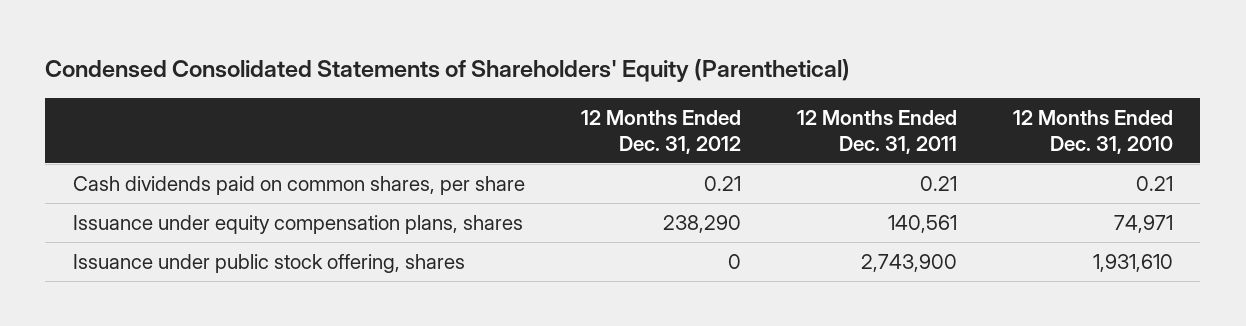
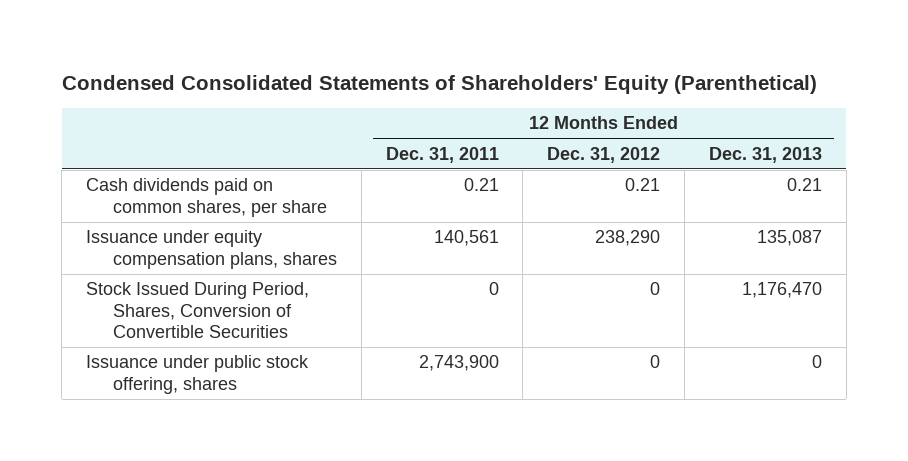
- | 12 Months Ended Dec. 31, 2012 | 12 Months Ended Dec. 31, 2011 | 12 Months Ended Dec. 31, 2010
+ | 12 Months Ended Dec. 31, 2011 | 12 Months Ended Dec. 31, 2012 | 12 Months Ended Dec. 31, 2013
+ Stock Issued During Period, Shares, Conversion of Convertible Securities | 0 | 0 | 1,176,470

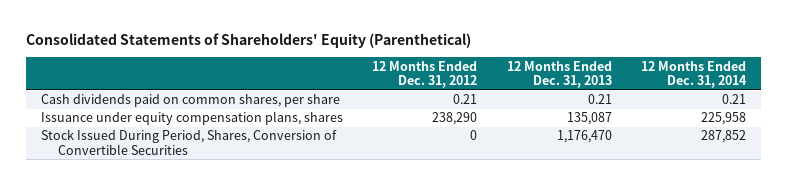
- Condensed Consolidated Statements of Shareholders' Equity (Parenthetical)
+ Consolidated Statements of Shareholders' Equity (Parenthetical)
- | 12 Months Ended Dec. 31, 2011 | 12 Months Ended Dec. 31, 2012 | 12 Months Ended Dec. 31, 2013
+ | 12 Months Ended Dec. 31, 2012 | 12 Months Ended Dec. 31, 2013 | 12 Months Ended Dec. 31, 2014
- Issuance under public stock offering, shares | 2,743,900 | 0 | 0

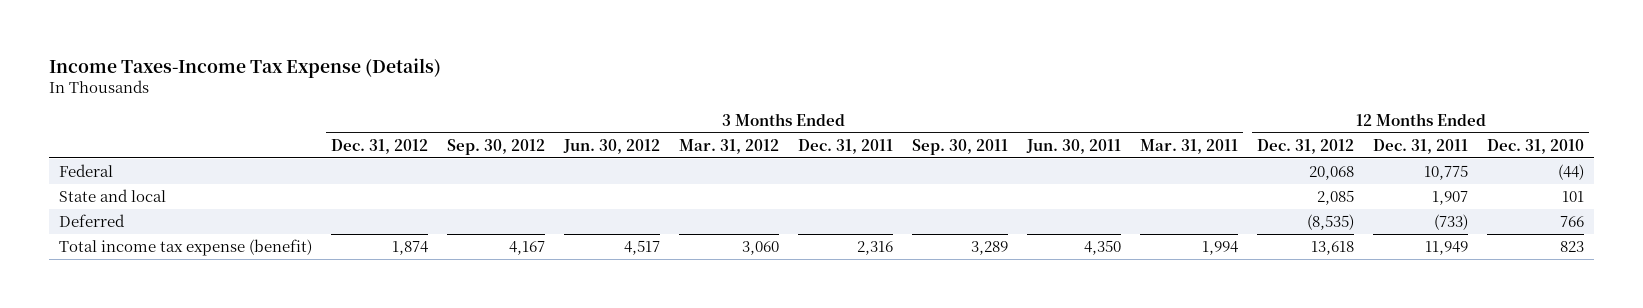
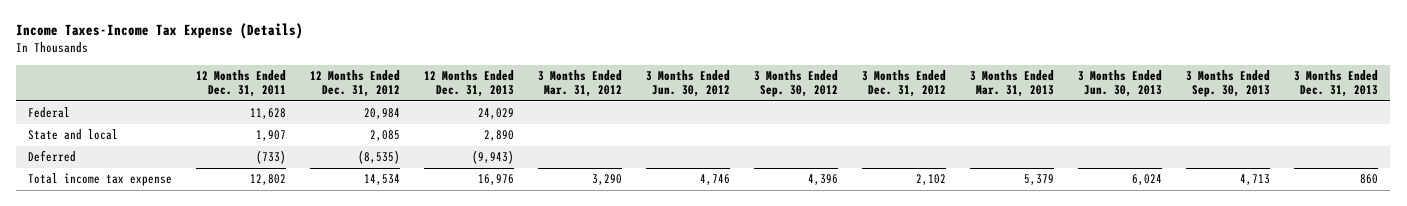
- | 3 Months Ended Dec. 31, 2012 | 3 Months Ended Sep. 30, 2012 | 3 Months Ended Jun. 30, 2012 | 3 Months Ended Mar. 31, 2012 | 3 Months Ended Dec. 31, 2011 | 3 Months Ended Sep. 30, 2011 | 3 Months Ended Jun. 30, 2011 | 3 Months Ended Mar. 31, 2011 | 12 Months Ended Dec. 31, 2012 | 12 Months Ended Dec. 31, 2011 | 12 Months Ended Dec. 31, 2010
+ | 12 Months Ended Dec. 31, 2011 | 12 Months Ended Dec. 31, 2012 | 12 Months Ended Dec. 31, 2013 | 3 Months Ended Mar. 31, 2012 | 3 Months Ended Jun. 30, 2012 | 3 Months Ended Sep. 30, 2012 | 3 Months Ended Dec. 31, 2012 | 3 Months Ended Mar. 31, 2013 | 3 Months Ended Jun. 30, 2013 | 3 Months Ended Sep. 30, 2013 | 3 Months Ended Dec. 31, 2013
- Federal | | | | | | | | | 20,068 | 10,775 | (44)
+ Federal | 11,628 | 20,984 | 24,029 | | | | | | | |
- Total income tax expense (benefit) | 1,874 | 4,167 | 4,517 | 3,060 | 2,316 | 3,289 | 4,350 | 1,994 | 13,618 | 11,949 | 823
+ Total income tax expense | 12,802 | 14,534 | 16,976 | 3,290 | 4,746 | 4,396 | 2,102 | 5,379 | 6,024 | 4,713 | 860

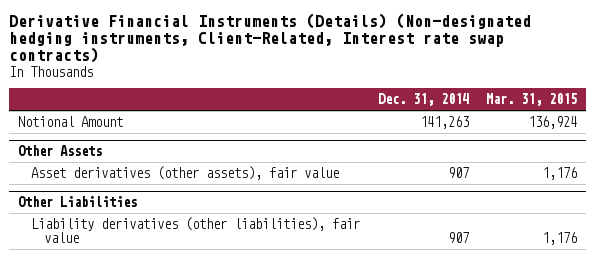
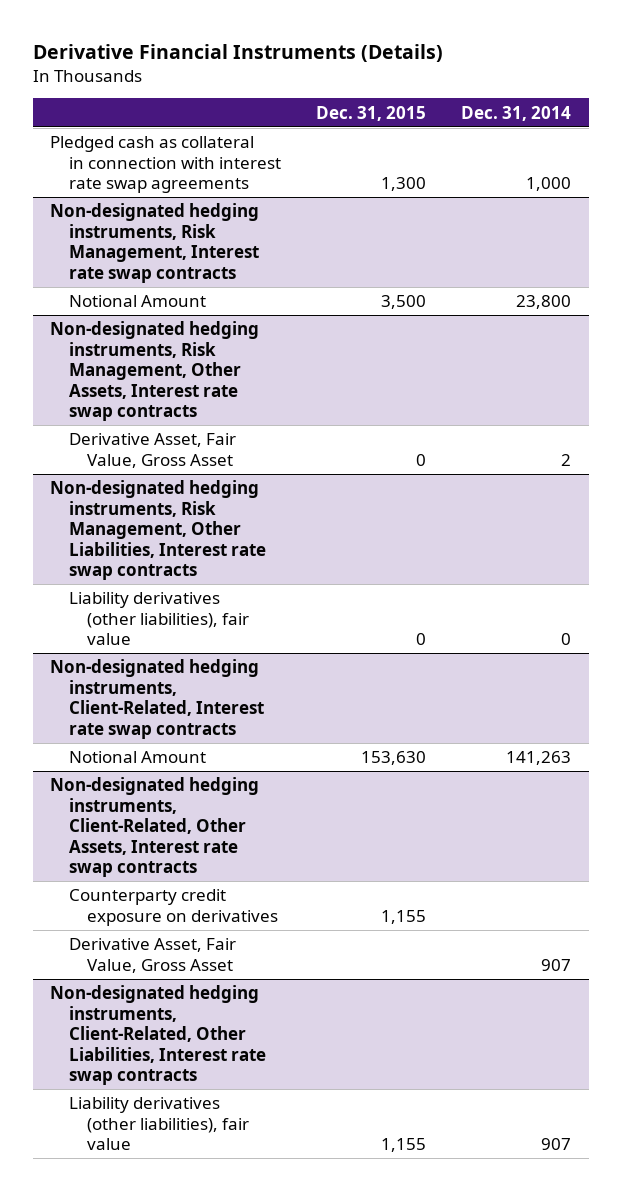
- Derivative Financial Instruments (Details) (Non-designated hedging instruments, Client-Related, Interest rate swap contracts)
+ Derivative Financial Instruments (Details)
- | Dec. 31, 2014 | Mar. 31, 2015
+ | Dec. 31, 2015 | Dec. 31, 2014
+ Pledged cash as collateral in connection with interest rate swap agreements | 1,300 | 1,000
+ Non-designated hedging instruments, Risk Management, Interest rate swap contracts
+ Notional Amount | 3,500 | 23,800
+ Non-designated hedging instruments, Risk Management, Other Assets, Interest rate swap contracts
+ Derivative Asset, Fair Value, Gross Asset | 0 | 2
+ Non-designated hedging instruments, Risk Management, Other Liabilities, Interest rate swap contracts
+ Liability derivatives (other liabilities), fair value | 0 | 0
+ Non-designated hedging instruments, Client-Related, Interest rate swap contracts
- Other Assets
- Asset derivatives (other assets), fair value | 907 | 1,176
- Other Liabilities
+ Non-designated hedging instruments, Client-Related, Other Assets, Interest rate swap contracts
+ Counterparty credit exposure on derivatives | 1,155 |
+ Derivative Asset, Fair Value, Gross Asset | | 907
+ Non-designated hedging instruments, Client-Related, Other Liabilities, Interest rate swap contracts

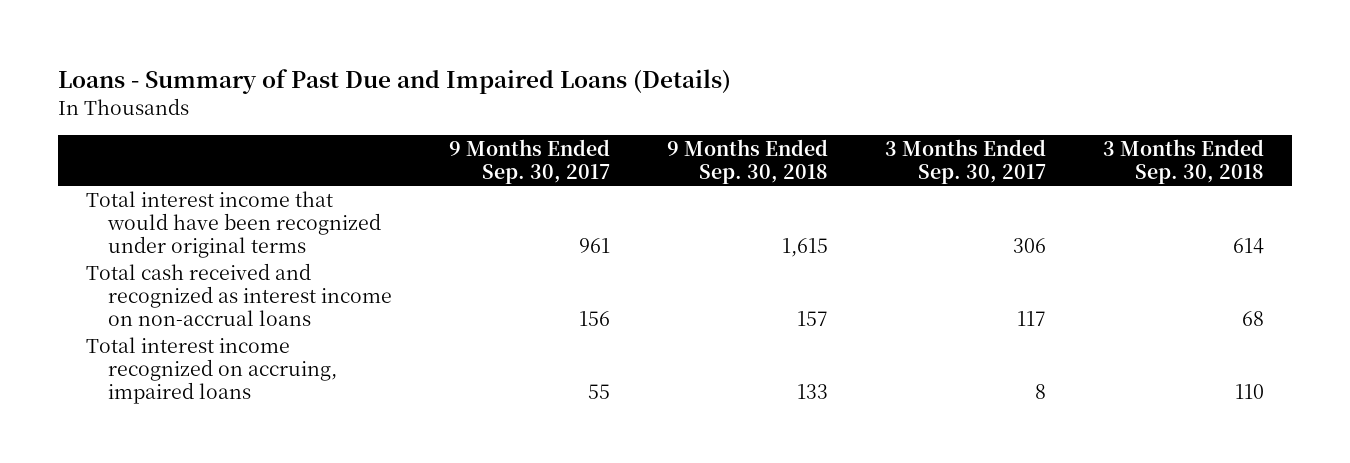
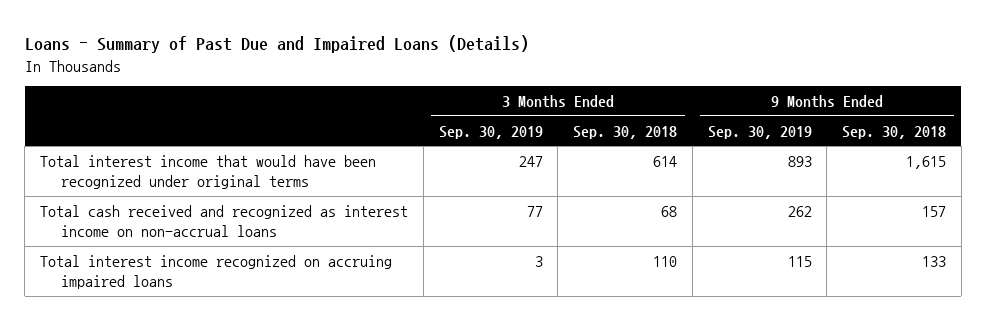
- | 9 Months Ended Sep. 30, 2017 | 9 Months Ended Sep. 30, 2018 | 3 Months Ended Sep. 30, 2017 | 3 Months Ended Sep. 30, 2018
+ | 3 Months Ended Sep. 30, 2019 | 3 Months Ended Sep. 30, 2018 | 9 Months Ended Sep. 30, 2019 | 9 Months Ended Sep. 30, 2018
- Total interest income recognized on accruing, impaired loans | 55 | 133 | 8 | 110
+ Total interest income recognized on accruing impaired loans | 3 | 110 | 115 | 133

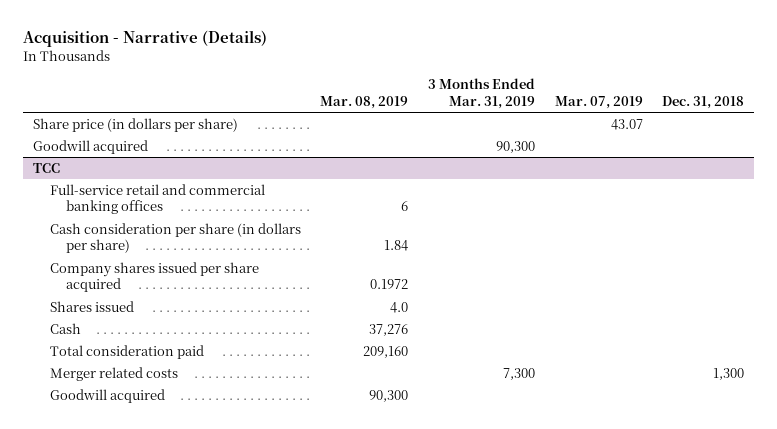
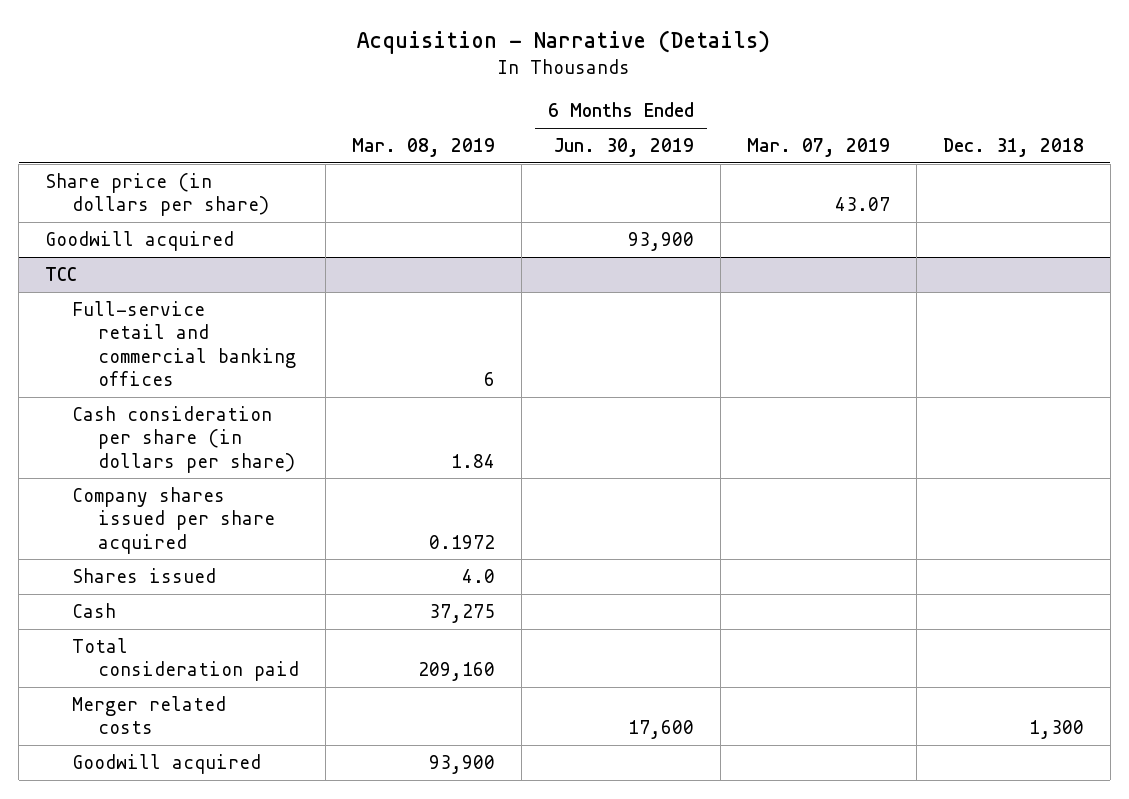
- | Mar. 08, 2019 | 3 Months Ended Mar. 31, 2019 | Mar. 07, 2019 | Dec. 31, 2018
+ | Mar. 08, 2019 | 6 Months Ended Jun. 30, 2019 | Mar. 07, 2019 | Dec. 31, 2018
@ TCC
- Cash | 37,276 | | |
+ Cash | 37,275 | | |
- Goodwill acquired | 90,300 | | |
+ Goodwill acquired | 93,900 | | |

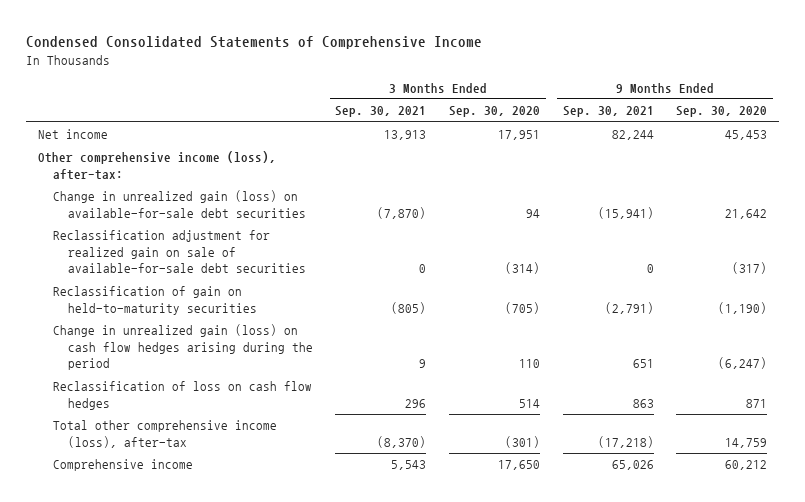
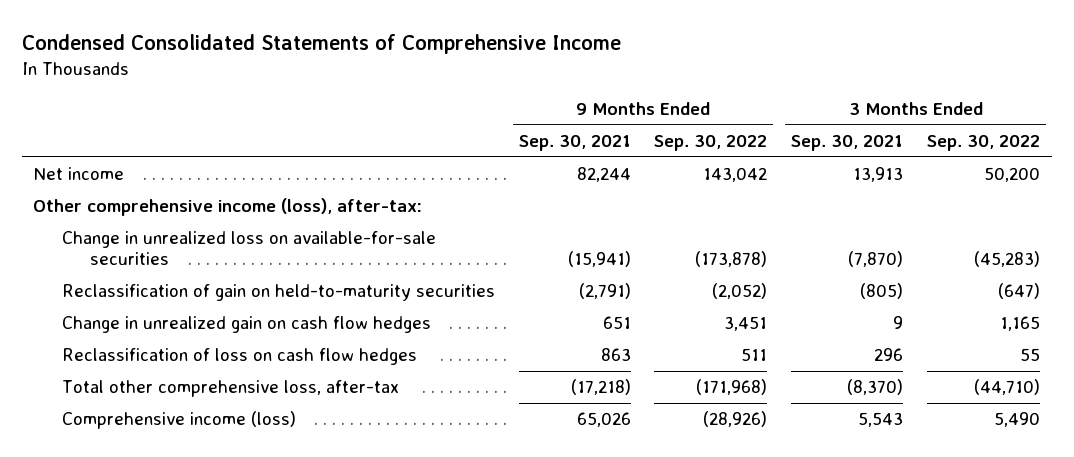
- | 3 Months Ended Sep. 30, 2021 | 3 Months Ended Sep. 30, 2020 | 9 Months Ended Sep. 30, 2021 | 9 Months Ended Sep. 30, 2020
+ | 9 Months Ended Sep. 30, 2021 | 9 Months Ended Sep. 30, 2022 | 3 Months Ended Sep. 30, 2021 | 3 Months Ended Sep. 30, 2022
- Change in unrealized gain (loss) on available-for-sale debt securities | (7,870) | 94 | (15,941) | 21,642
- Reclassification adjustment for realized gain on sale of available-for-sale debt securities | 0 | (314) | 0 | (317)
+ Change in unrealized loss on available-for-sale securities | (15,941) | (173,878) | (7,870) | (45,283)
- Change in unrealized gain (loss) on cash flow hedges arising during the period | 9 | 110 | 651 | (6,247)
+ Change in unrealized gain on cash flow hedges | 651 | 3,451 | 9 | 1,165
- Total other comprehensive income (loss), after-tax | (8,370) | (301) | (17,218) | 14,759
- Comprehensive income | 5,543 | 17,650 | 65,026 | 60,212
+ Total other comprehensive loss, after-tax | (17,218) | (171,968) | (8,370) | (44,710)
+ Comprehensive income (loss) | 65,026 | (28,926) | 5,543 | 5,490

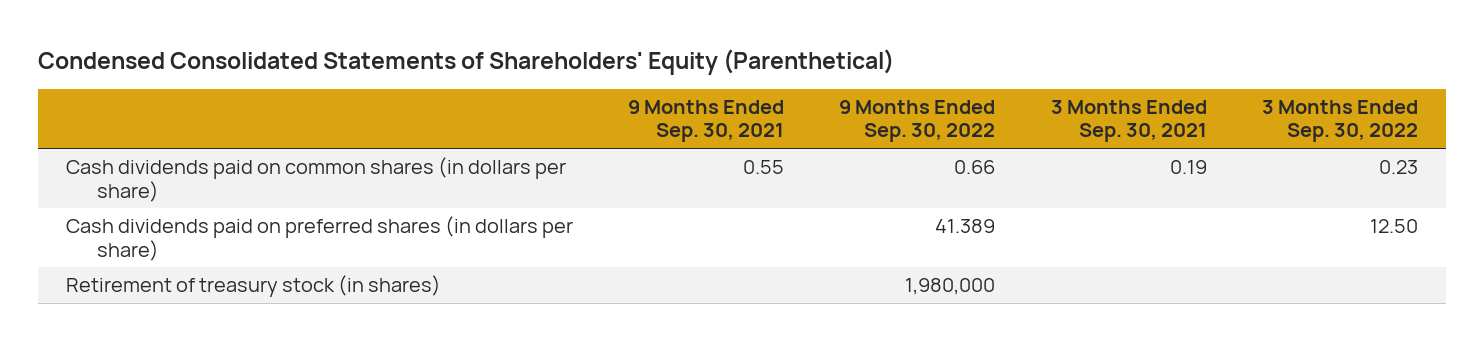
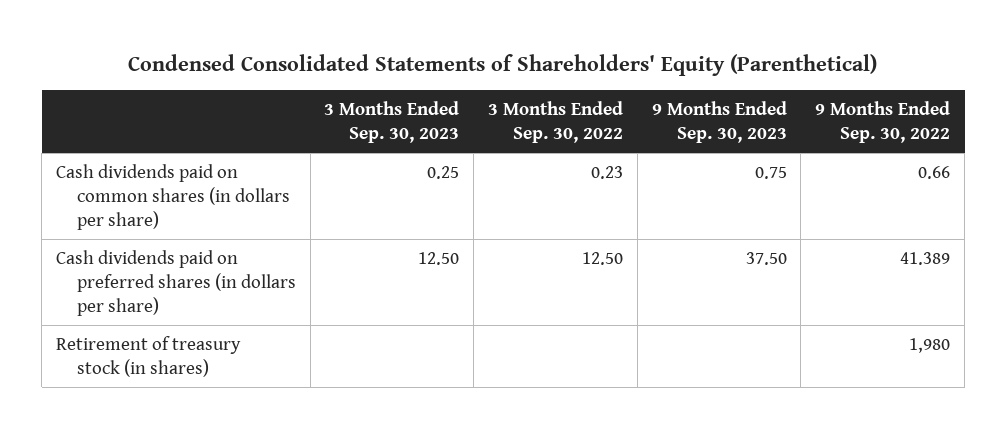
- | 9 Months Ended Sep. 30, 2021 | 9 Months Ended Sep. 30, 2022 | 3 Months Ended Sep. 30, 2021 | 3 Months Ended Sep. 30, 2022
+ | 3 Months Ended Sep. 30, 2023 | 3 Months Ended Sep. 30, 2022 | 9 Months Ended Sep. 30, 2023 | 9 Months Ended Sep. 30, 2022
- Retirement of treasury stock (in shares) | | 1,980,000 | |
+ Retirement of treasury stock (in shares) | | | | 1,980

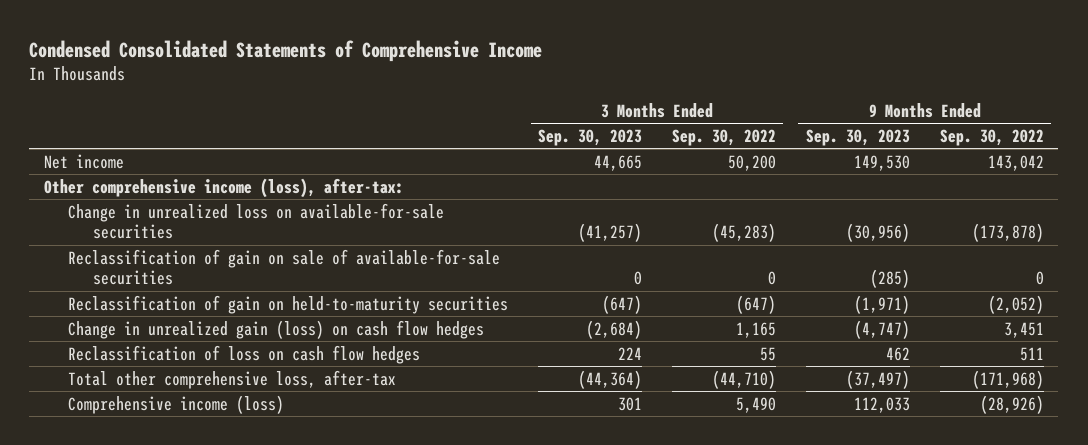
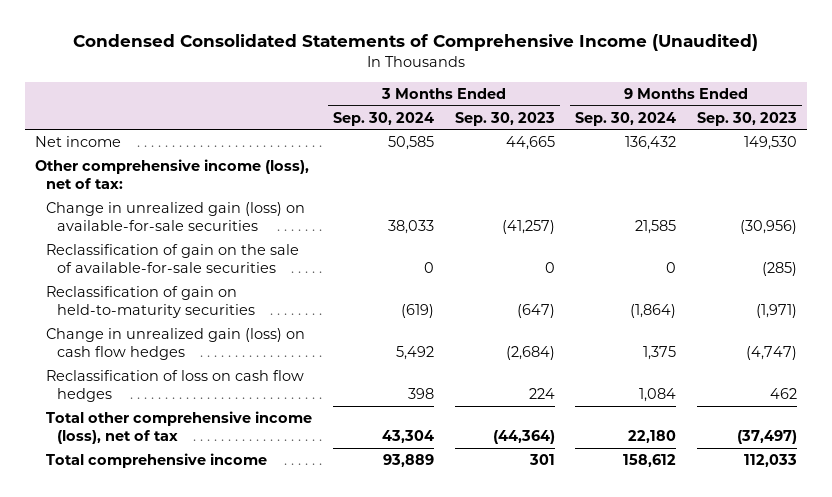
- Condensed Consolidated Statements of Comprehensive Income
+ Condensed Consolidated Statements of Comprehensive Income (Unaudited)
- | 3 Months Ended Sep. 30, 2023 | 3 Months Ended Sep. 30, 2022 | 9 Months Ended Sep. 30, 2023 | 9 Months Ended Sep. 30, 2022
+ | 3 Months Ended Sep. 30, 2024 | 3 Months Ended Sep. 30, 2023 | 9 Months Ended Sep. 30, 2024 | 9 Months Ended Sep. 30, 2023
- Other comprehensive income (loss), after-tax:
- Change in unrealized loss on available-for-sale securities | (41,257) | (45,283) | (30,956) | (173,878)
- Reclassification of gain on sale of available-for-sale securities | 0 | 0 | (285) | 0
+ Other comprehensive income (loss), net of tax:
+ Change in unrealized gain (loss) on available-for-sale securities | 38,033 | (41,257) | 21,585 | (30,956)
+ Reclassification of gain on the sale of available-for-sale securities | 0 | 0 | 0 | (285)
- Total other comprehensive loss, after-tax | (44,364) | (44,710) | (37,497) | (171,968)
- Comprehensive income (loss) | 301 | 5,490 | 112,033 | (28,926)
+ Total other comprehensive income (loss), net of tax | 43,304 | (44,364) | 22,180 | (37,497)
+ Total comprehensive income | 93,889 | 301 | 158,612 | 112,033

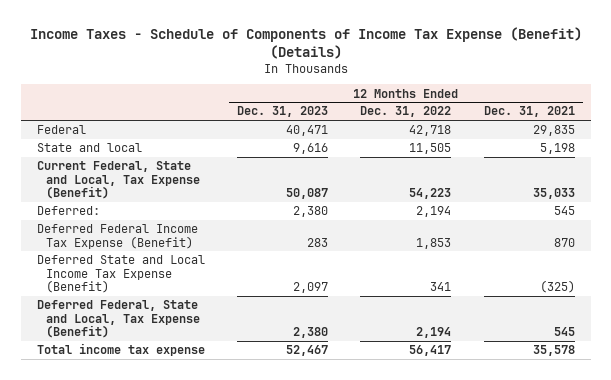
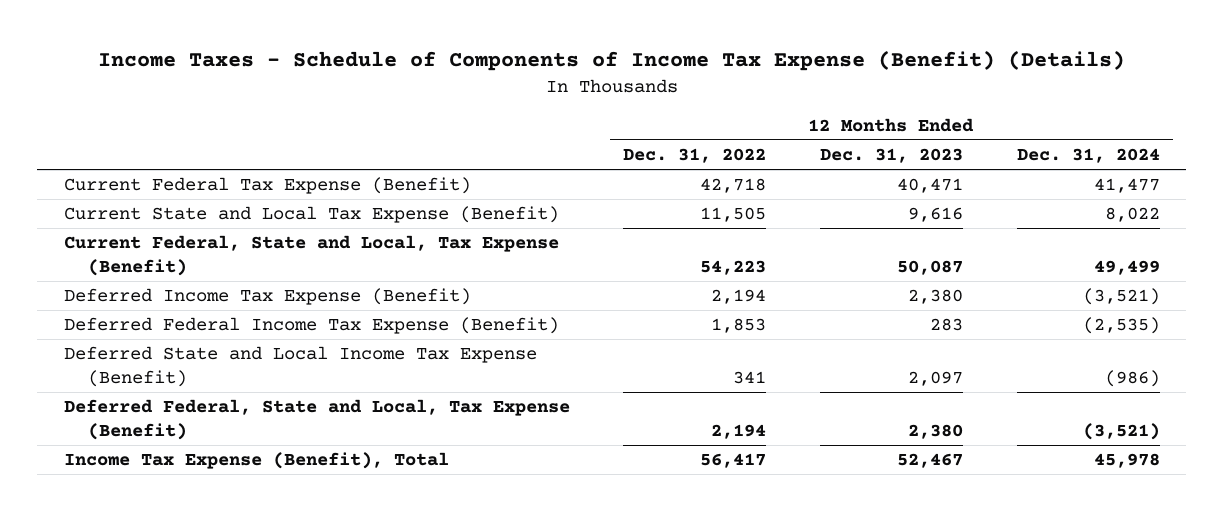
- | 12 Months Ended Dec. 31, 2023 | 12 Months Ended Dec. 31, 2022 | 12 Months Ended Dec. 31, 2021
+ | 12 Months Ended Dec. 31, 2022 | 12 Months Ended Dec. 31, 2023 | 12 Months Ended Dec. 31, 2024
- Federal | 40,471 | 42,718 | 29,835
- State and local | 9,616 | 11,505 | 5,198
+ Current Federal Tax Expense (Benefit) | 42,718 | 40,471 | 41,477
+ Current State and Local Tax Expense (Benefit) | 11,505 | 9,616 | 8,022
- Deferred: | 2,380 | 2,194 | 545
+ Deferred Income Tax Expense (Benefit) | 2,194 | 2,380 | (3,521)
- Total income tax expense | 52,467 | 56,417 | 35,578
+ Income Tax Expense (Benefit), Total | 56,417 | 52,467 | 45,978

